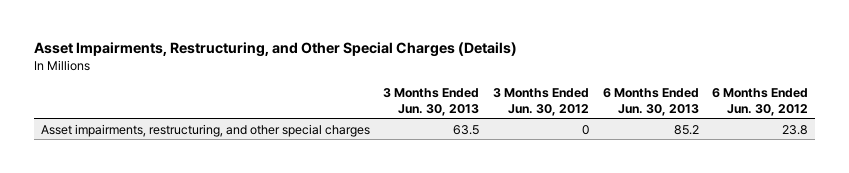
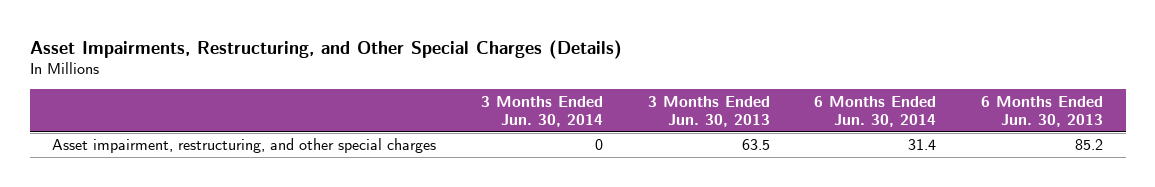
- | 3 Months Ended Jun. 30, 2013 | 3 Months Ended Jun. 30, 2012 | 6 Months Ended Jun. 30, 2013 | 6 Months Ended Jun. 30, 2012
+ | 3 Months Ended Jun. 30, 2014 | 3 Months Ended Jun. 30, 2013 | 6 Months Ended Jun. 30, 2014 | 6 Months Ended Jun. 30, 2013
- Asset impairments, restructuring, and other special charges | 63.5 | 0 | 85.2 | 23.8
+ Asset impairment, restructuring, and other special charges | 0 | 63.5 | 31.4 | 85.2

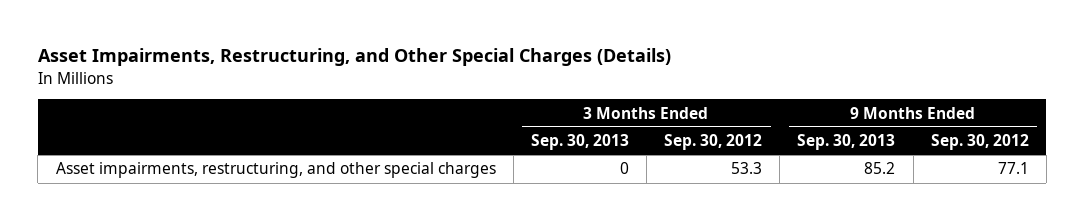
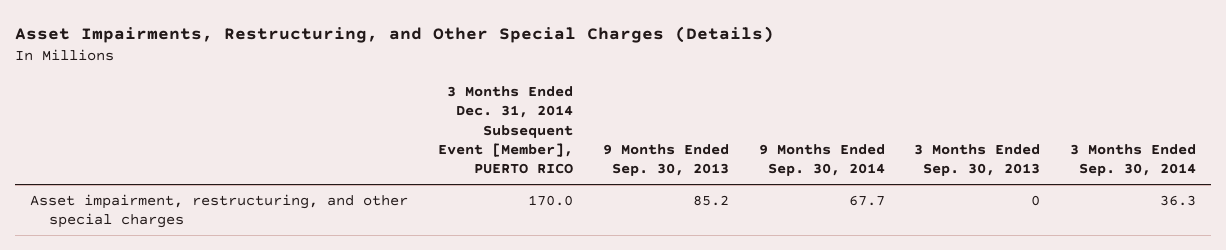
- | 3 Months Ended Sep. 30, 2013 | 3 Months Ended Sep. 30, 2012 | 9 Months Ended Sep. 30, 2013 | 9 Months Ended Sep. 30, 2012
+ | 3 Months Ended Dec. 31, 2014 Subsequent Event [Member], PUERTO RICO | 9 Months Ended Sep. 30, 2013 | 9 Months Ended Sep. 30, 2014 | 3 Months Ended Sep. 30, 2013 | 3 Months Ended Sep. 30, 2014
- Asset impairments, restructuring, and other special charges | 0 | 53.3 | 85.2 | 77.1
+ Asset impairment, restructuring, and other special charges | 170.0 | 85.2 | 67.7 | 0 | 36.3

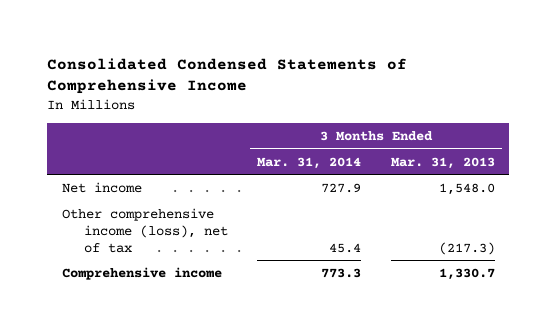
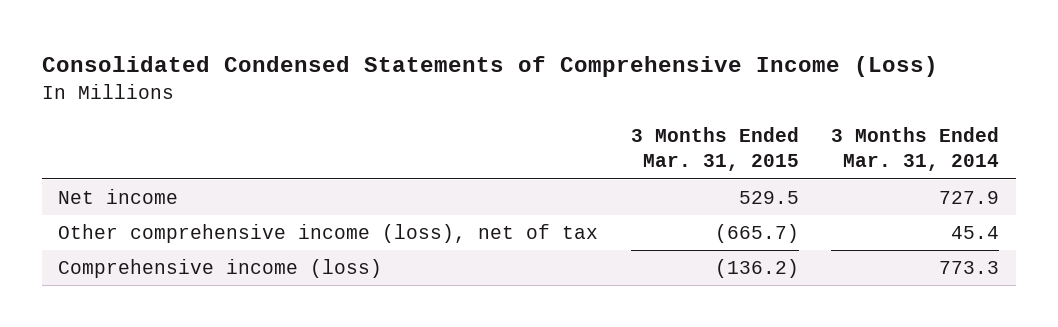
- Consolidated Condensed Statements of Comprehensive Income
+ Consolidated Condensed Statements of Comprehensive Income (Loss)
- | 3 Months Ended Mar. 31, 2014 | 3 Months Ended Mar. 31, 2013
+ | 3 Months Ended Mar. 31, 2015 | 3 Months Ended Mar. 31, 2014
- Comprehensive income | 773.3 | 1,330.7
+ Comprehensive income (loss) | (136.2) | 773.3

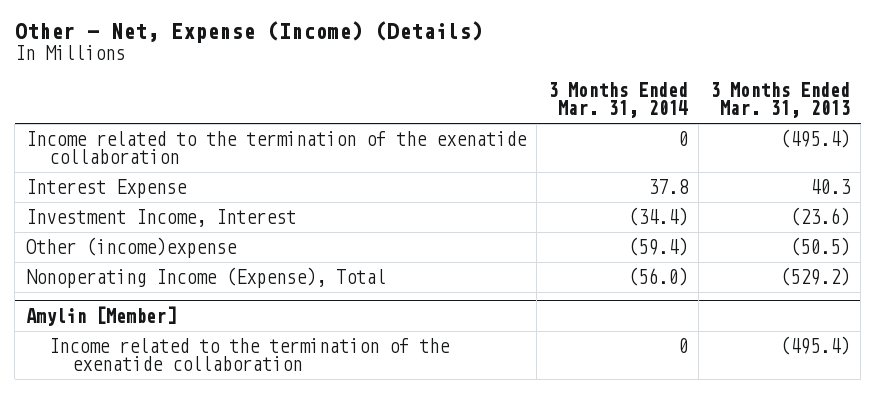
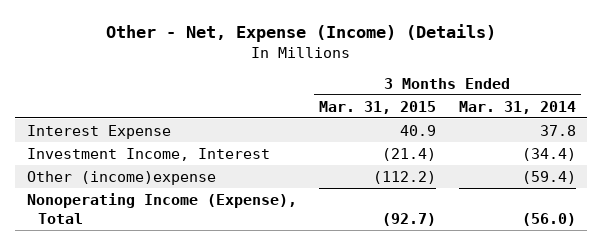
- | 3 Months Ended Mar. 31, 2014 | 3 Months Ended Mar. 31, 2013
+ | 3 Months Ended Mar. 31, 2015 | 3 Months Ended Mar. 31, 2014
- Income related to the termination of the exenatide collaboration | 0 | (495.4)
- Amylin [Member]
- Income related to the termination of the exenatide collaboration | 0 | (495.4)

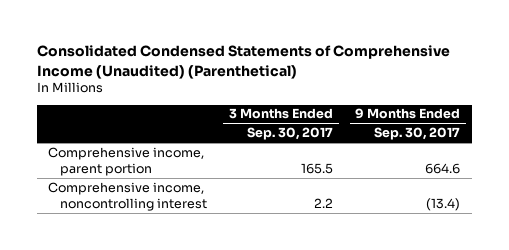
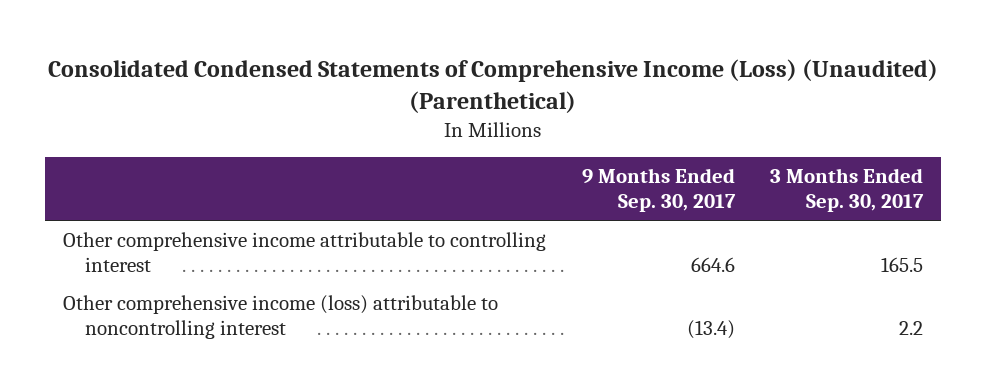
- Consolidated Condensed Statements of Comprehensive Income (Unaudited) (Parenthetical)
+ Consolidated Condensed Statements of Comprehensive Income (Loss) (Unaudited) (Parenthetical)
- | 3 Months Ended Sep. 30, 2017 | 9 Months Ended Sep. 30, 2017
+ | 9 Months Ended Sep. 30, 2017 | 3 Months Ended Sep. 30, 2017
- Comprehensive income, parent portion | 165.5 | 664.6
- Comprehensive income, noncontrolling interest | 2.2 | (13.4)
+ Other comprehensive income attributable to controlling interest | 664.6 | 165.5
+ Other comprehensive income (loss) attributable to noncontrolling interest | (13.4) | 2.2

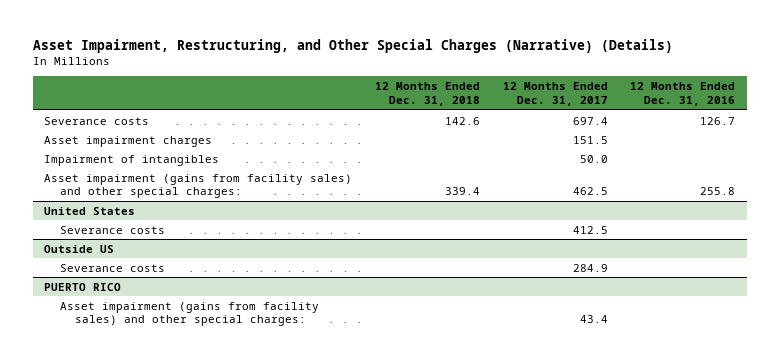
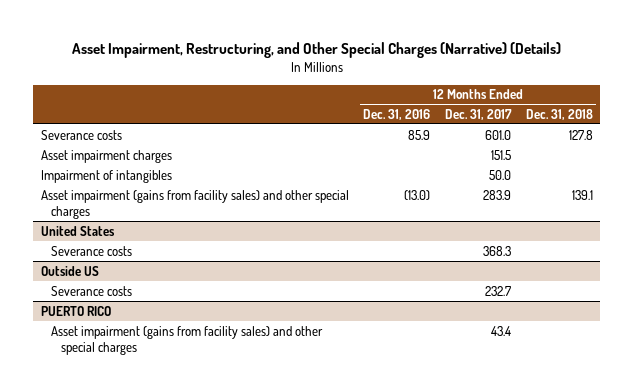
- | 12 Months Ended Dec. 31, 2018 | 12 Months Ended Dec. 31, 2017 | 12 Months Ended Dec. 31, 2016
+ | 12 Months Ended Dec. 31, 2016 | 12 Months Ended Dec. 31, 2017 | 12 Months Ended Dec. 31, 2018
- Severance costs | 142.6 | 697.4 | 126.7
+ Severance costs | 85.9 | 601.0 | 127.8
- Asset impairment (gains from facility sales) and other special charges: | 339.4 | 462.5 | 255.8
+ Asset impairment (gains from facility sales) and other special charges | (13.0) | 283.9 | 139.1
@ United States
- Severance costs | | 412.5 |
+ Severance costs | | 368.3 |
@ Outside US
- Severance costs | | 284.9 |
+ Severance costs | | 232.7 |
@ PUERTO RICO
- Asset impairment (gains from facility sales) and other special charges: | | 43.4 |
+ Asset impairment (gains from facility sales) and other special charges | | 43.4 |

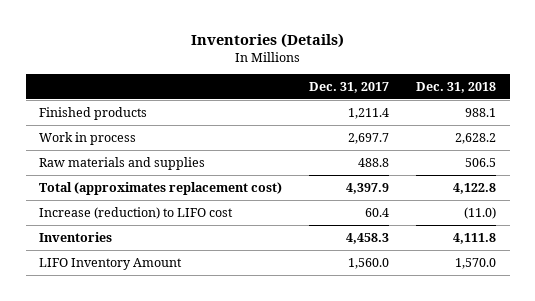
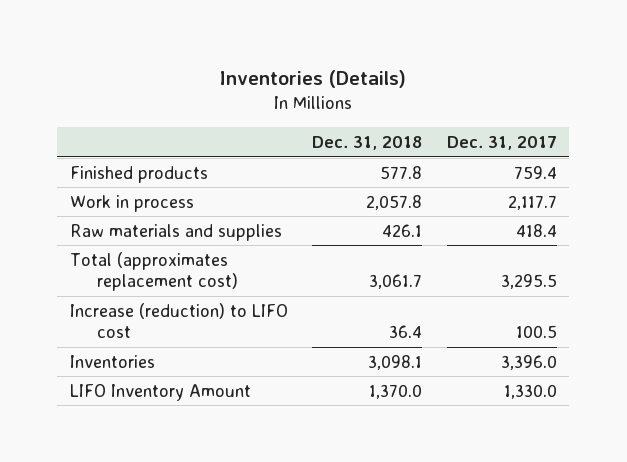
- | Dec. 31, 2017 | Dec. 31, 2018
+ | Dec. 31, 2018 | Dec. 31, 2017
- Finished products | 1,211.4 | 988.1
- Work in process | 2,697.7 | 2,628.2
- Raw materials and supplies | 488.8 | 506.5
- Total (approximates replacement cost) | 4,397.9 | 4,122.8
- Increase (reduction) to LIFO cost | 60.4 | (11.0)
- Inventories | 4,458.3 | 4,111.8
- LIFO Inventory Amount | 1,560.0 | 1,570.0
+ Finished products | 577.8 | 759.4
+ Work in process | 2,057.8 | 2,117.7
+ Raw materials and supplies | 426.1 | 418.4
+ Total (approximates replacement cost) | 3,061.7 | 3,295.5
+ Increase (reduction) to LIFO cost | 36.4 | 100.5
+ Inventories | 3,098.1 | 3,396.0
+ LIFO Inventory Amount | 1,370.0 | 1,330.0

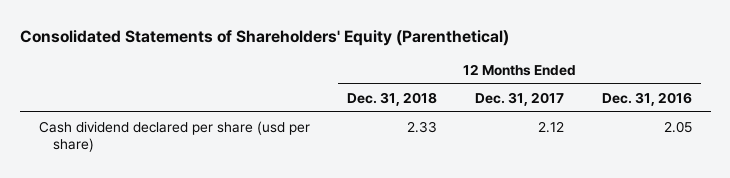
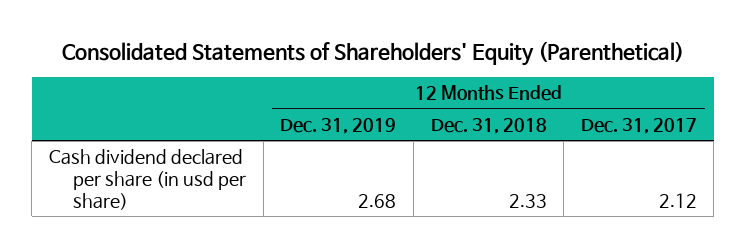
- | 12 Months Ended Dec. 31, 2018 | 12 Months Ended Dec. 31, 2017 | 12 Months Ended Dec. 31, 2016
+ | 12 Months Ended Dec. 31, 2019 | 12 Months Ended Dec. 31, 2018 | 12 Months Ended Dec. 31, 2017
- Cash dividend declared per share (usd per share) | 2.33 | 2.12 | 2.05
+ Cash dividend declared per share (in usd per share) | 2.68 | 2.33 | 2.12

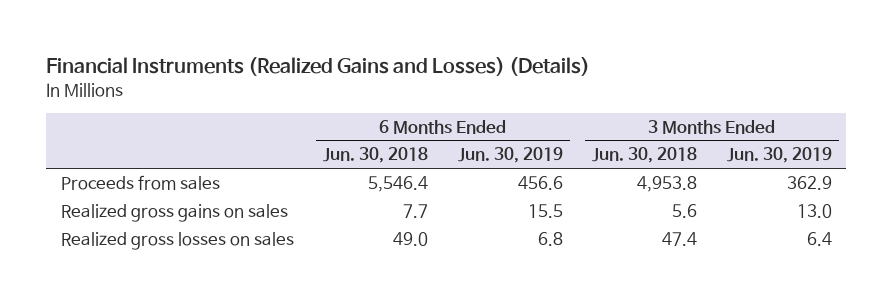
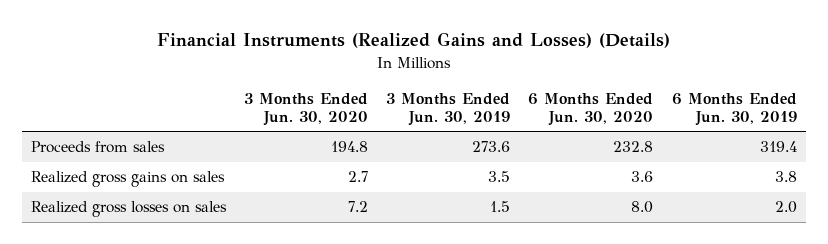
- | 6 Months Ended Jun. 30, 2018 | 6 Months Ended Jun. 30, 2019 | 3 Months Ended Jun. 30, 2018 | 3 Months Ended Jun. 30, 2019
+ | 3 Months Ended Jun. 30, 2020 | 3 Months Ended Jun. 30, 2019 | 6 Months Ended Jun. 30, 2020 | 6 Months Ended Jun. 30, 2019
- Proceeds from sales | 5,546.4 | 456.6 | 4,953.8 | 362.9
- Realized gross gains on sales | 7.7 | 15.5 | 5.6 | 13.0
- Realized gross losses on sales | 49.0 | 6.8 | 47.4 | 6.4
+ Proceeds from sales | 194.8 | 273.6 | 232.8 | 319.4
+ Realized gross gains on sales | 2.7 | 3.5 | 3.6 | 3.8
+ Realized gross losses on sales | 7.2 | 1.5 | 8.0 | 2.0

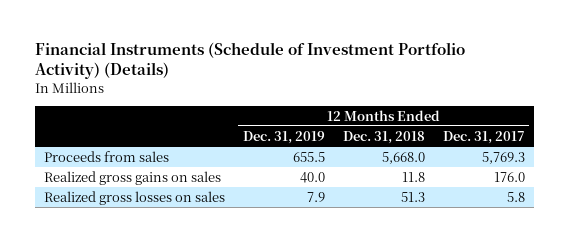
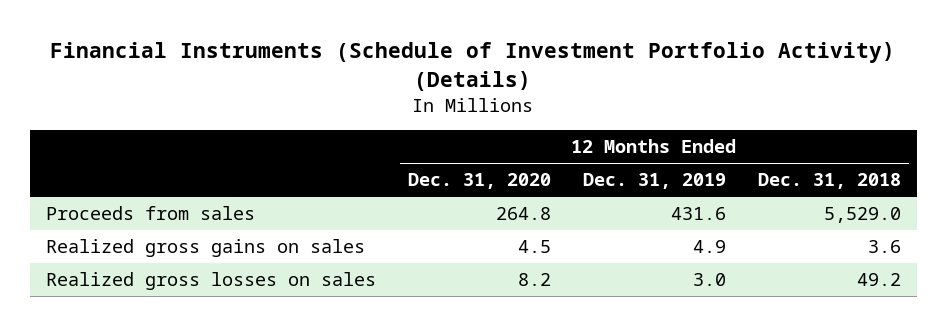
- | 12 Months Ended Dec. 31, 2019 | 12 Months Ended Dec. 31, 2018 | 12 Months Ended Dec. 31, 2017
+ | 12 Months Ended Dec. 31, 2020 | 12 Months Ended Dec. 31, 2019 | 12 Months Ended Dec. 31, 2018
- Proceeds from sales | 655.5 | 5,668.0 | 5,769.3
- Realized gross gains on sales | 40.0 | 11.8 | 176.0
- Realized gross losses on sales | 7.9 | 51.3 | 5.8
+ Proceeds from sales | 264.8 | 431.6 | 5,529.0
+ Realized gross gains on sales | 4.5 | 4.9 | 3.6
+ Realized gross losses on sales | 8.2 | 3.0 | 49.2

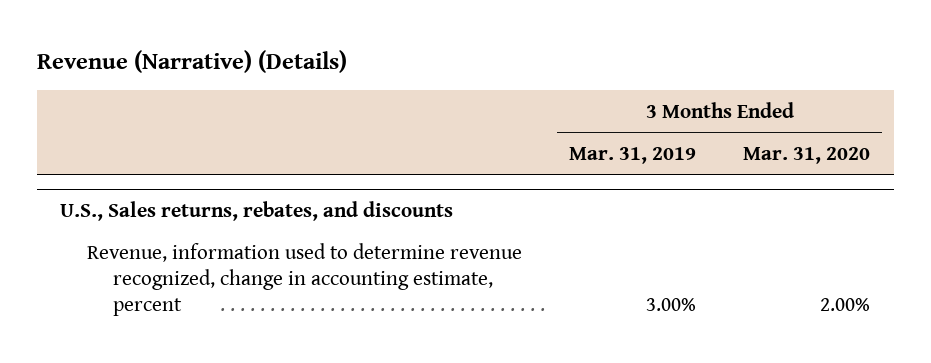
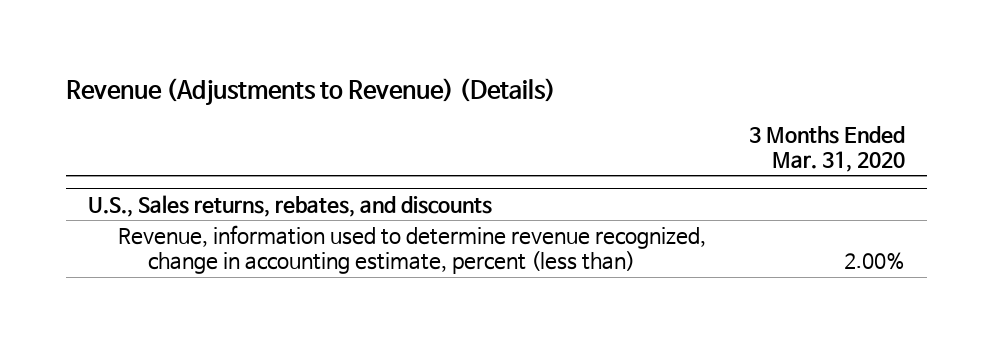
- Revenue (Narrative) (Details)
+ Revenue (Adjustments to Revenue) (Details)
- | 3 Months Ended Mar. 31, 2019 | 3 Months Ended Mar. 31, 2020
+ | 3 Months Ended Mar. 31, 2020
@ U.S., Sales returns, rebates, and discounts
- Revenue, information used to determine revenue recognized, change in accounting estimate, percent | 3.00% | 2.00%
+ Revenue, information used to determine revenue recognized, change in accounting estimate, percent (less than) | 2.00%

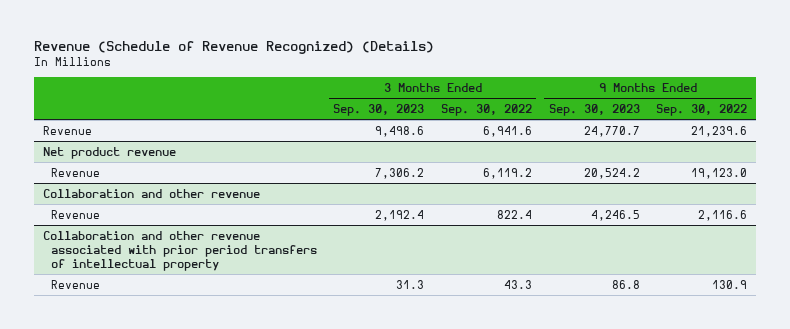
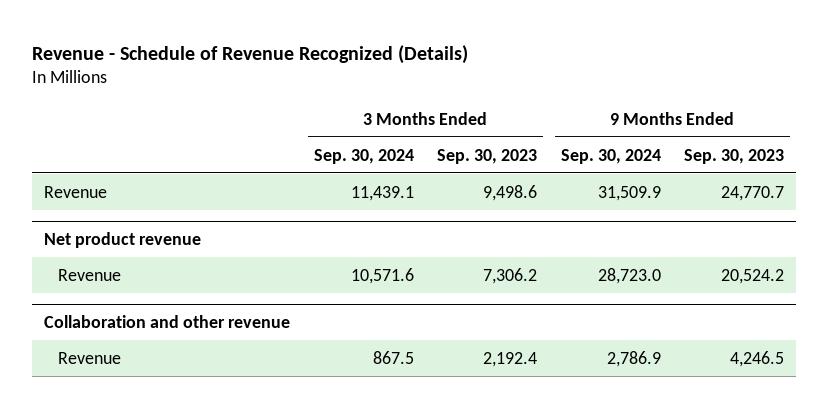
- Revenue (Schedule of Revenue Recognized) (Details)
+ Revenue - Schedule of Revenue Recognized (Details)
- | 3 Months Ended Sep. 30, 2023 | 3 Months Ended Sep. 30, 2022 | 9 Months Ended Sep. 30, 2023 | 9 Months Ended Sep. 30, 2022
+ | 3 Months Ended Sep. 30, 2024 | 3 Months Ended Sep. 30, 2023 | 9 Months Ended Sep. 30, 2024 | 9 Months Ended Sep. 30, 2023
- Collaboration and other revenue associated with prior period transfers of intellectual property
- Revenue | 31.3 | 43.3 | 86.8 | 130.9

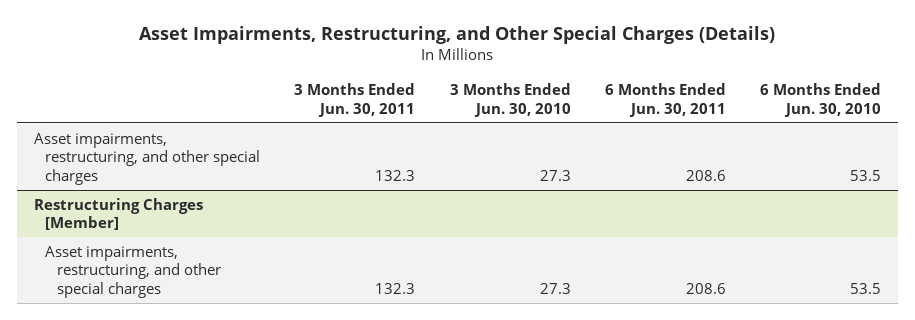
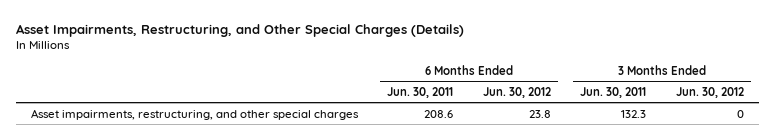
- | 3 Months Ended Jun. 30, 2011 | 3 Months Ended Jun. 30, 2010 | 6 Months Ended Jun. 30, 2011 | 6 Months Ended Jun. 30, 2010
+ | 6 Months Ended Jun. 30, 2011 | 6 Months Ended Jun. 30, 2012 | 3 Months Ended Jun. 30, 2011 | 3 Months Ended Jun. 30, 2012
- Restructuring Charges [Member]
- Asset impairments, restructuring, and other special charges | 132.3 | 27.3 | 208.6 | 53.5

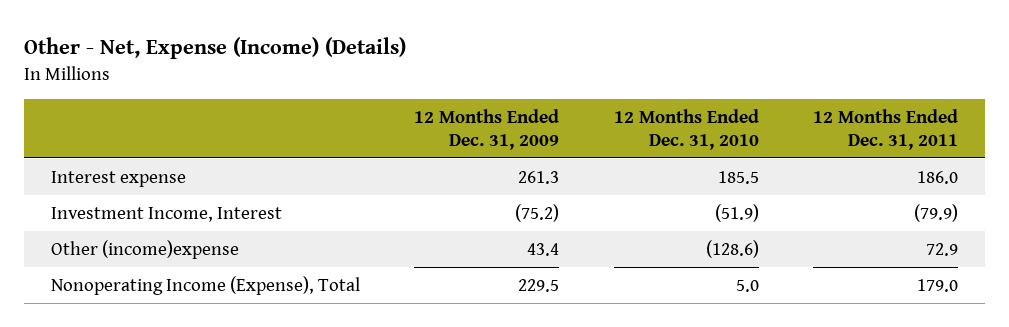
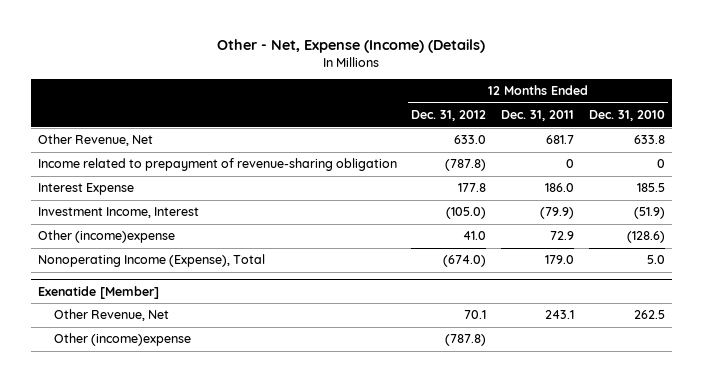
- | 12 Months Ended Dec. 31, 2009 | 12 Months Ended Dec. 31, 2010 | 12 Months Ended Dec. 31, 2011
+ | 12 Months Ended Dec. 31, 2012 | 12 Months Ended Dec. 31, 2011 | 12 Months Ended Dec. 31, 2010
- Interest expense | 261.3 | 185.5 | 186.0
+ Other Revenue, Net | 633.0 | 681.7 | 633.8
+ Income related to prepayment of revenue-sharing obligation | (787.8) | 0 | 0
+ Interest Expense | 177.8 | 186.0 | 185.5
+ Exenatide [Member]
+ Other Revenue, Net | 70.1 | 243.1 | 262.5
+ Other (income)expense | (787.8) | |

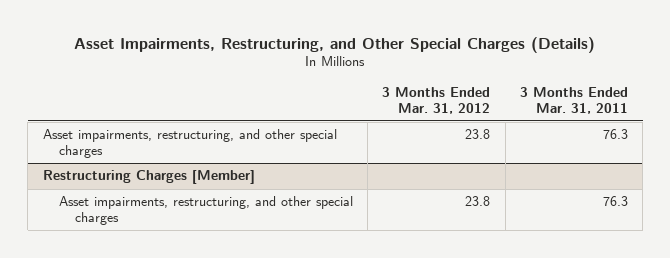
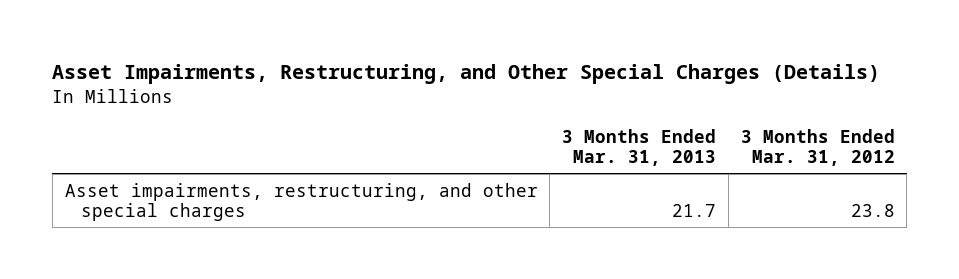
- | 3 Months Ended Mar. 31, 2012 | 3 Months Ended Mar. 31, 2011
+ | 3 Months Ended Mar. 31, 2013 | 3 Months Ended Mar. 31, 2012
- Restructuring Charges [Member]
- Asset impairments, restructuring, and other special charges | 23.8 | 76.3

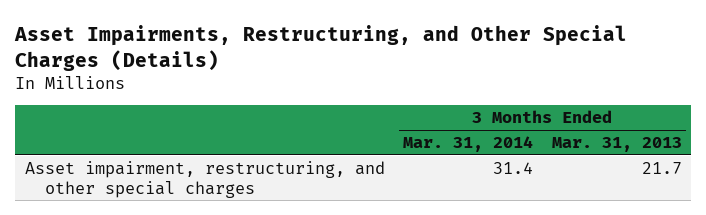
- | 3 Months Ended Mar. 31, 2013 | 3 Months Ended Mar. 31, 2012
+ | 3 Months Ended Mar. 31, 2014 | 3 Months Ended Mar. 31, 2013
- Asset impairments, restructuring, and other special charges | 21.7 | 23.8
+ Asset impairment, restructuring, and other special charges | 31.4 | 21.7

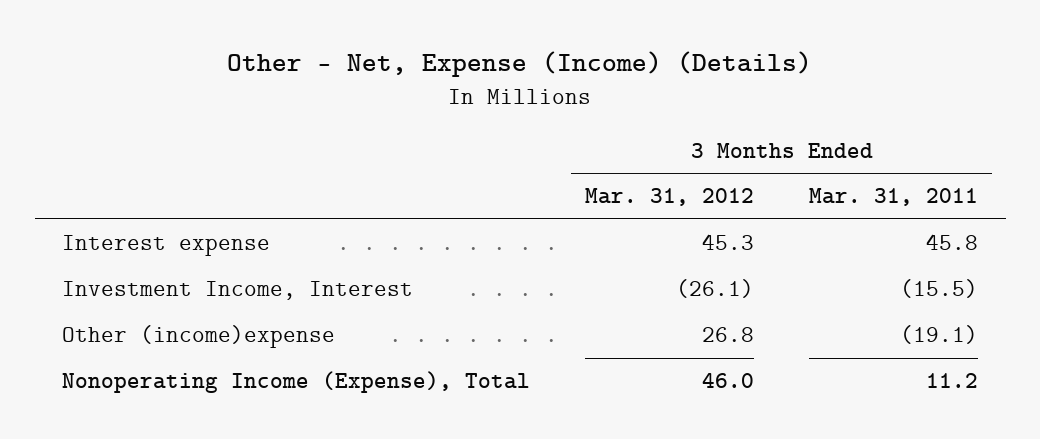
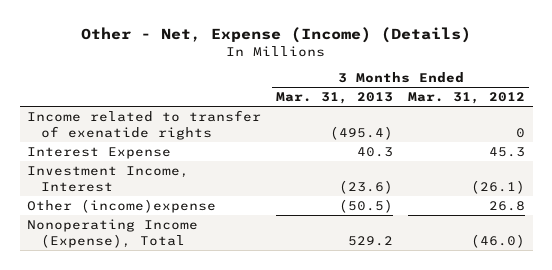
- | 3 Months Ended Mar. 31, 2012 | 3 Months Ended Mar. 31, 2011
+ | 3 Months Ended Mar. 31, 2013 | 3 Months Ended Mar. 31, 2012
- Interest expense | 45.3 | 45.8
+ Income related to transfer of exenatide rights | (495.4) | 0
+ Interest Expense | 40.3 | 45.3
- Nonoperating Income (Expense), Total | 46.0 | 11.2
+ Nonoperating Income (Expense), Total | 529.2 | (46.0)

